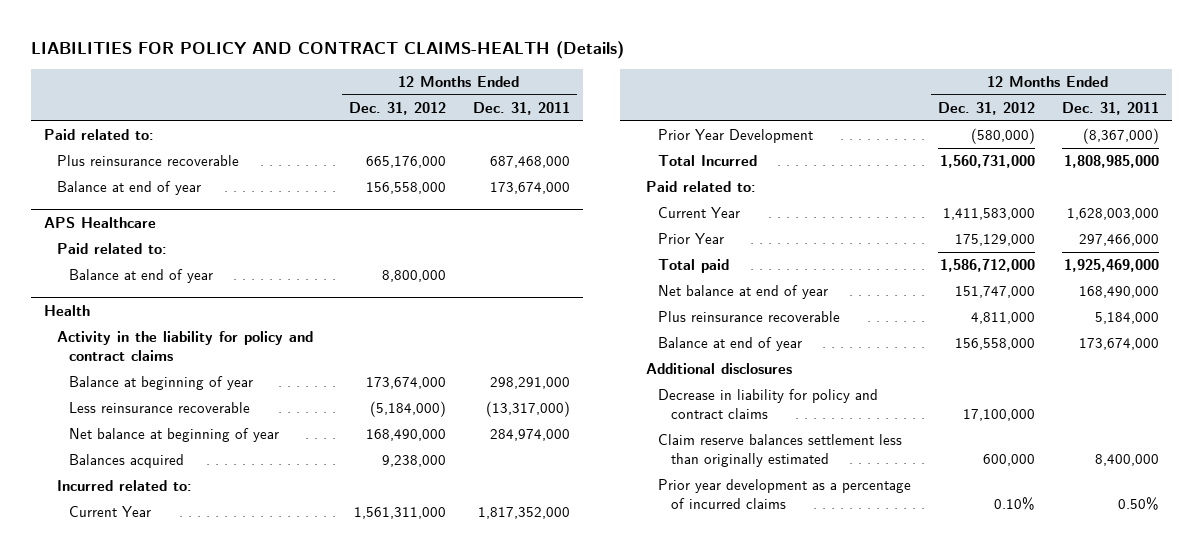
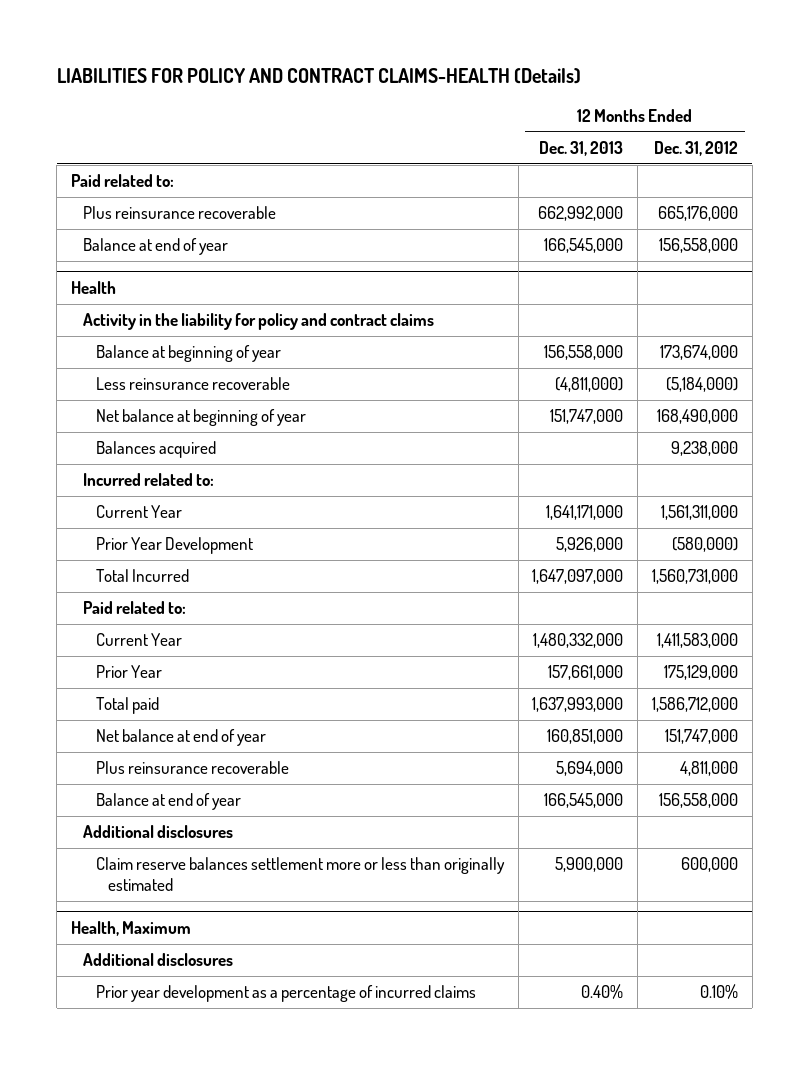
- | 12 Months Ended Dec. 31, 2012 | 12 Months Ended Dec. 31, 2011
+ | 12 Months Ended Dec. 31, 2013 | 12 Months Ended Dec. 31, 2012
- APS Healthcare
- Paid related to:
- Balance at end of year | 8,800,000 |
@ Health
- Decrease in liability for policy and contract claims | 17,100,000 |
- Claim reserve balances settlement less than originally estimated | 600,000 | 8,400,000
+ Claim reserve balances settlement more or less than originally estimated | 5,900,000 | 600,000
+ Health, Maximum
+ Additional disclosures

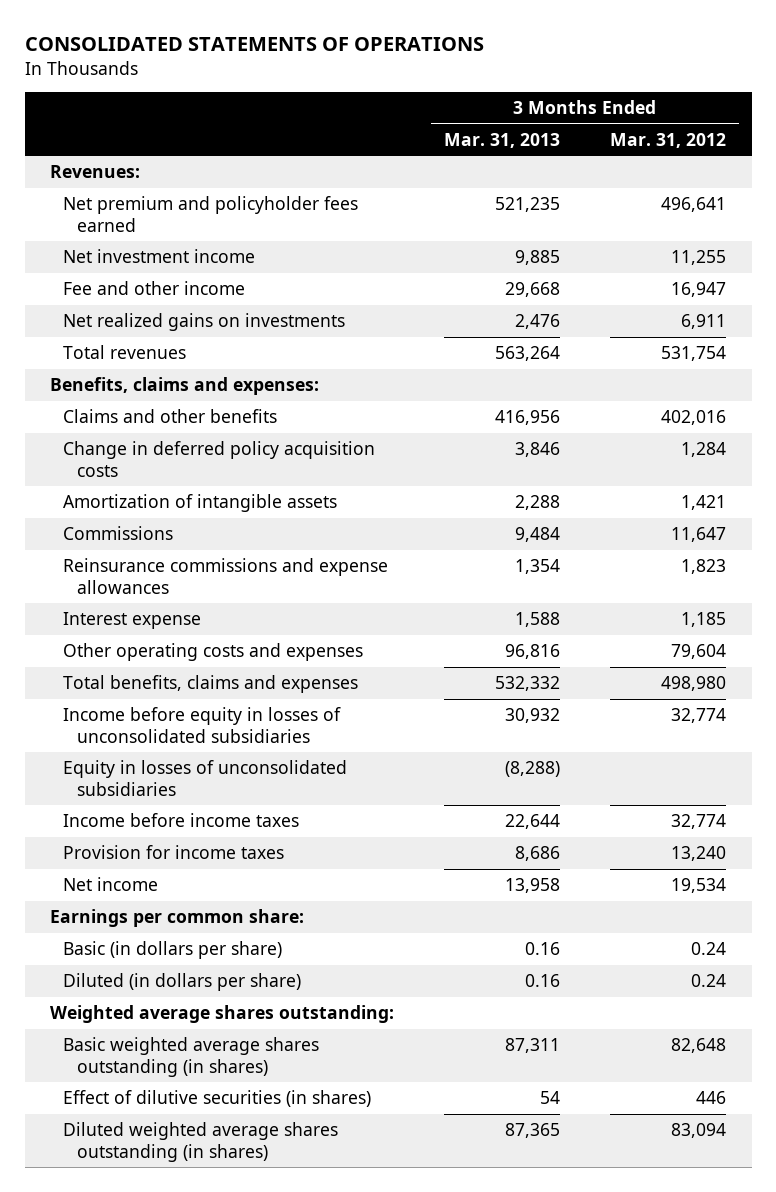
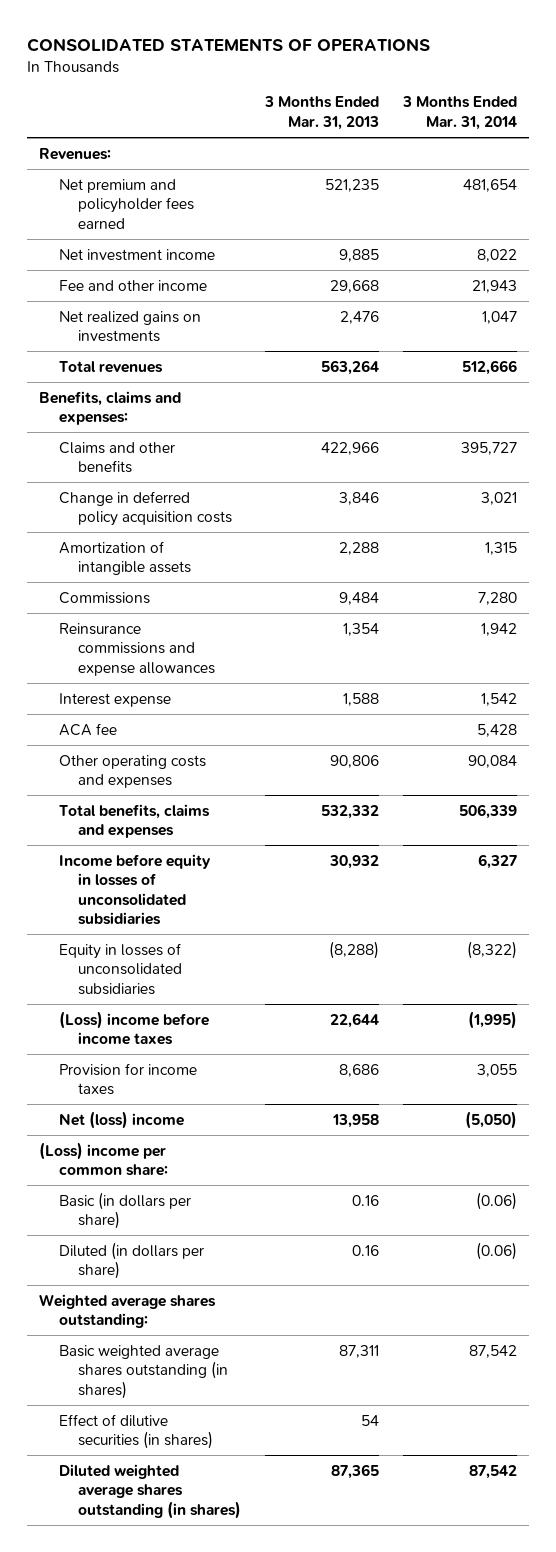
- | 3 Months Ended Mar. 31, 2013 | 3 Months Ended Mar. 31, 2012
+ | 3 Months Ended Mar. 31, 2013 | 3 Months Ended Mar. 31, 2014
- Claims and other benefits | 416,956 | 402,016
+ Claims and other benefits | 422,966 | 395,727
- Other operating costs and expenses | 96,816 | 79,604
+ ACA fee | | 5,428
+ Other operating costs and expenses | 90,806 | 90,084
- Income before income taxes | 22,644 | 32,774
+ (Loss) income before income taxes | 22,644 | (1,995)
- Net income | 13,958 | 19,534
- Earnings per common share:
+ Net (loss) income | 13,958 | (5,050)
+ (Loss) income per common share:

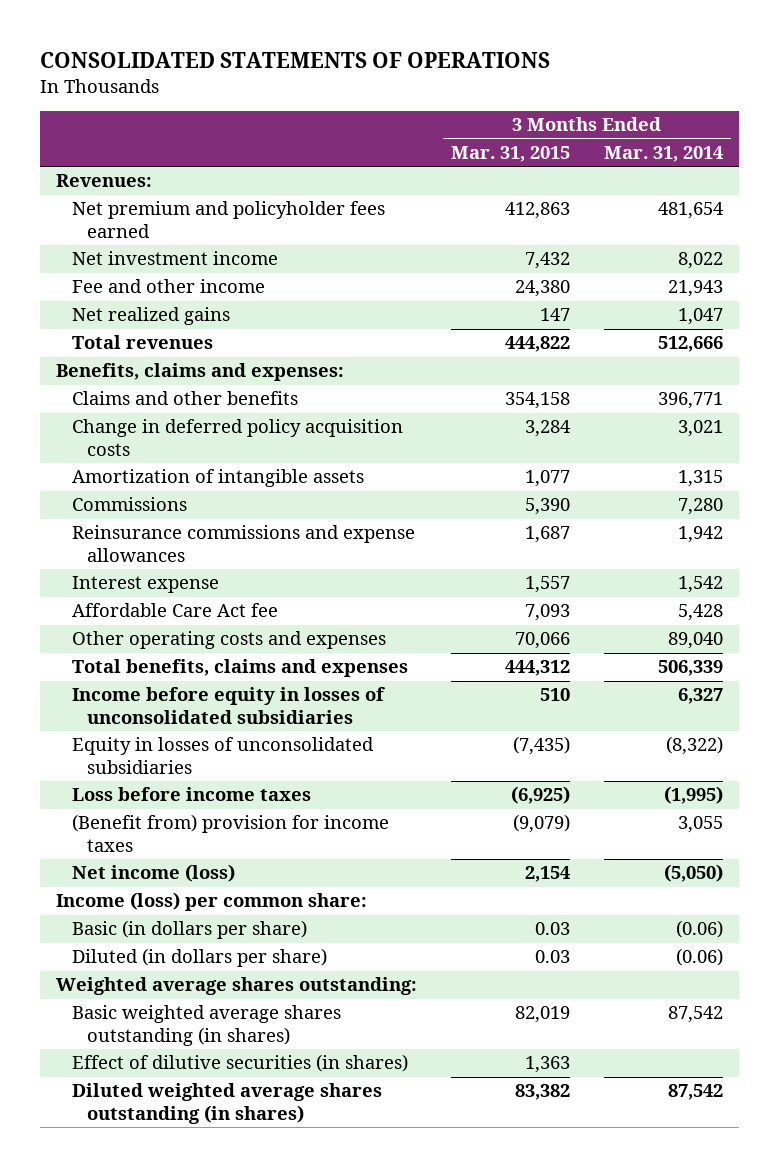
- | 3 Months Ended Mar. 31, 2013 | 3 Months Ended Mar. 31, 2014
+ | 3 Months Ended Mar. 31, 2015 | 3 Months Ended Mar. 31, 2014
- Net realized gains on investments | 2,476 | 1,047
+ Net realized gains | 147 | 1,047
- Claims and other benefits | 422,966 | 395,727
+ Claims and other benefits | 354,158 | 396,771
- ACA fee | | 5,428
- Other operating costs and expenses | 90,806 | 90,084
+ Affordable Care Act fee | 7,093 | 5,428
+ Other operating costs and expenses | 70,066 | 89,040
- (Loss) income before income taxes | 22,644 | (1,995)
- Provision for income taxes | 8,686 | 3,055
- Net (loss) income | 13,958 | (5,050)
- (Loss) income per common share:
+ Loss before income taxes | (6,925) | (1,995)
+ (Benefit from) provision for income taxes | (9,079) | 3,055
+ Net income (loss) | 2,154 | (5,050)
+ Income (loss) per common share:

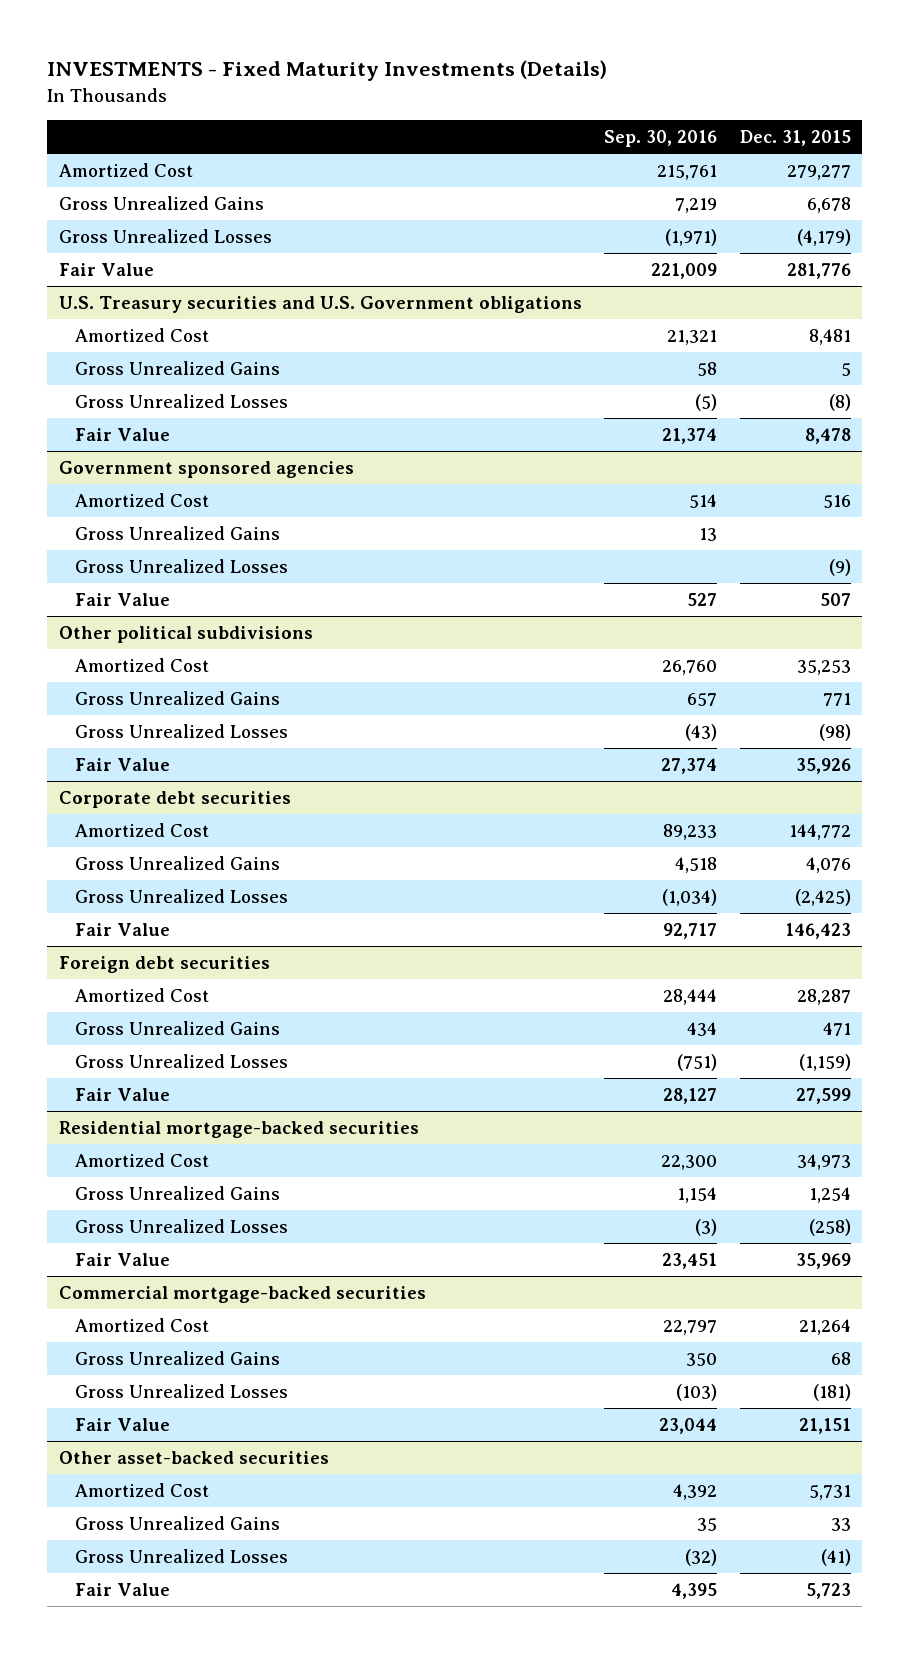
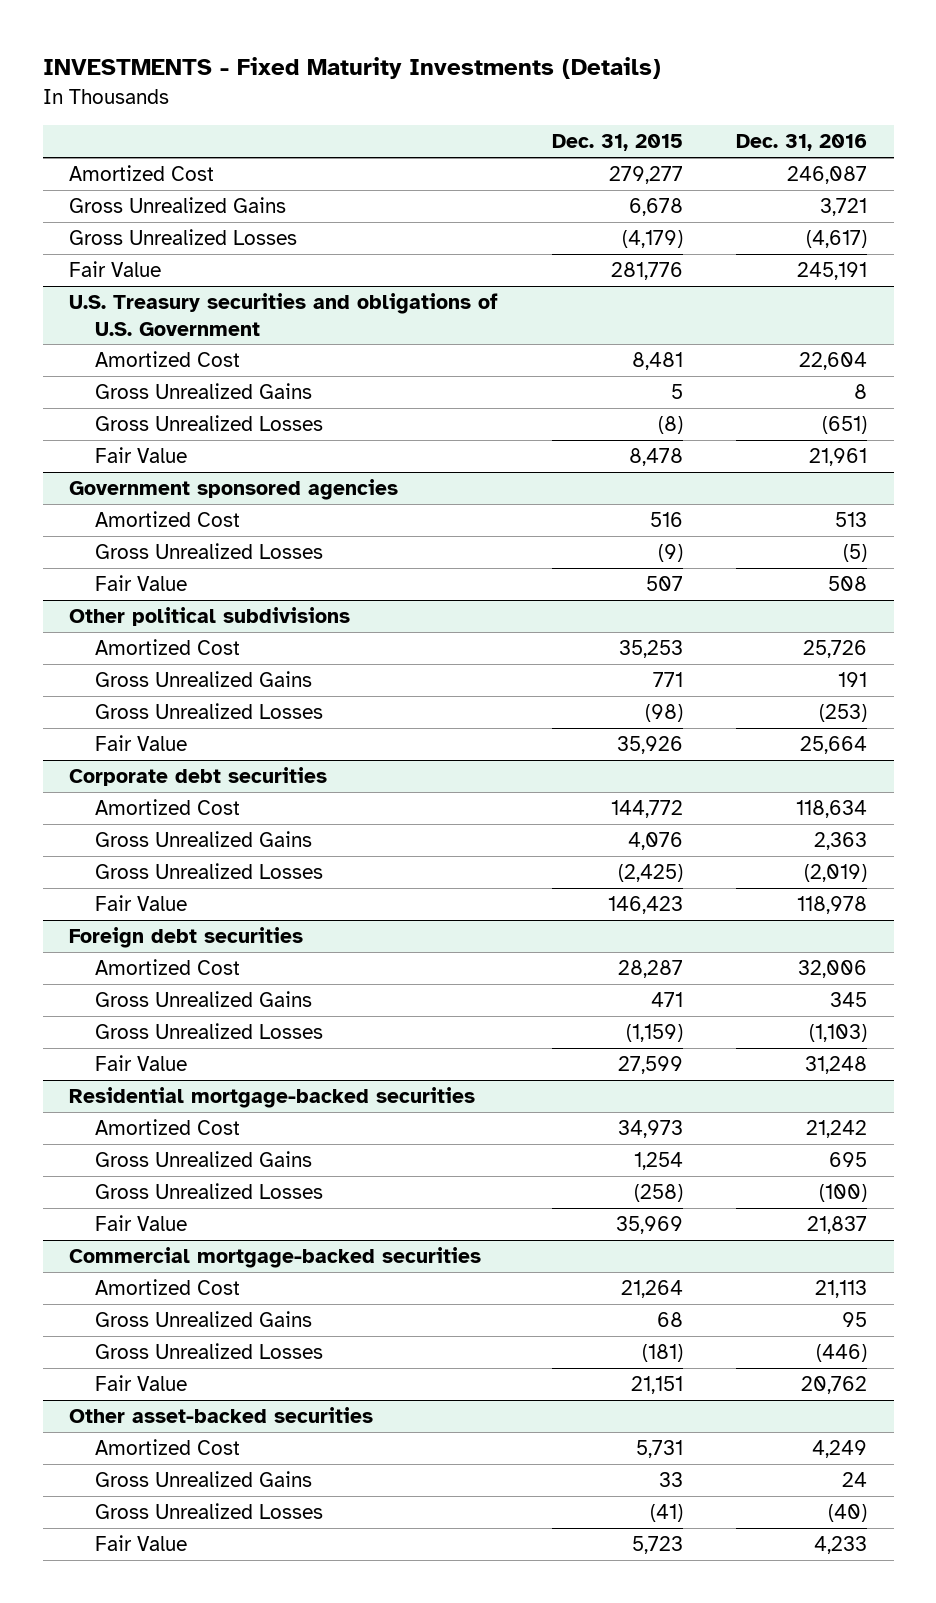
- | Sep. 30, 2016 | Dec. 31, 2015
+ | Dec. 31, 2015 | Dec. 31, 2016
- U.S. Treasury securities and U.S. Government obligations
+ U.S. Treasury securities and obligations of U.S. Government
@ Government sponsored agencies
- Gross Unrealized Gains | 13 |

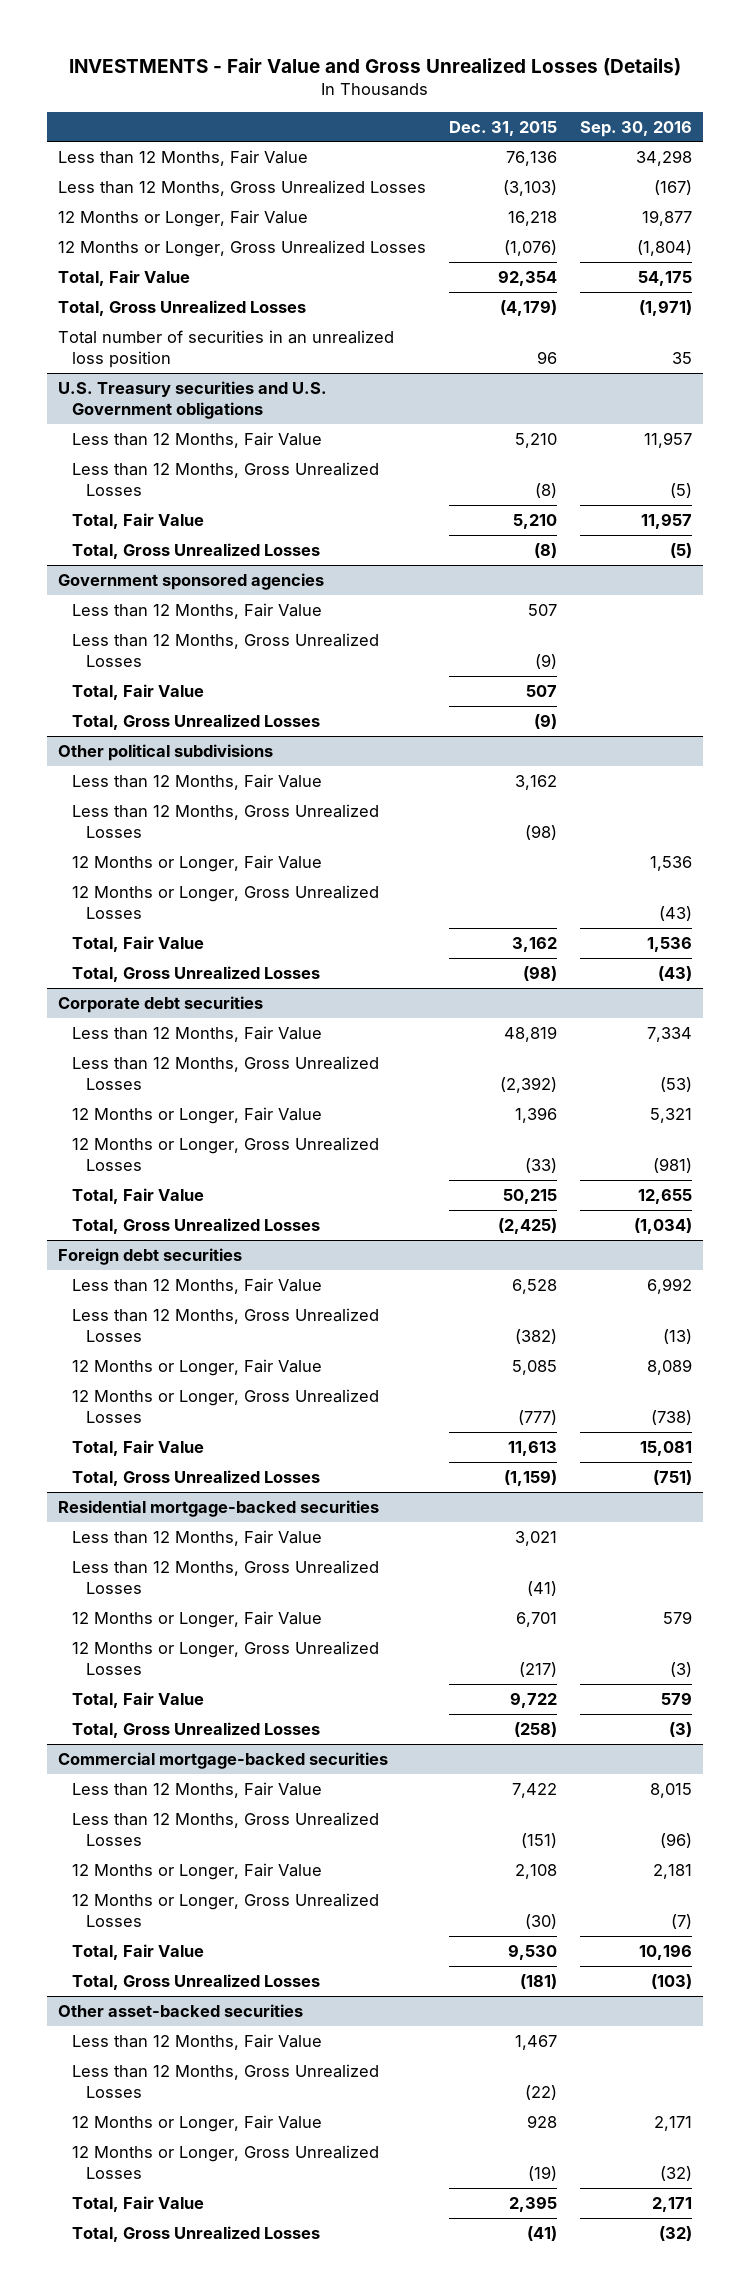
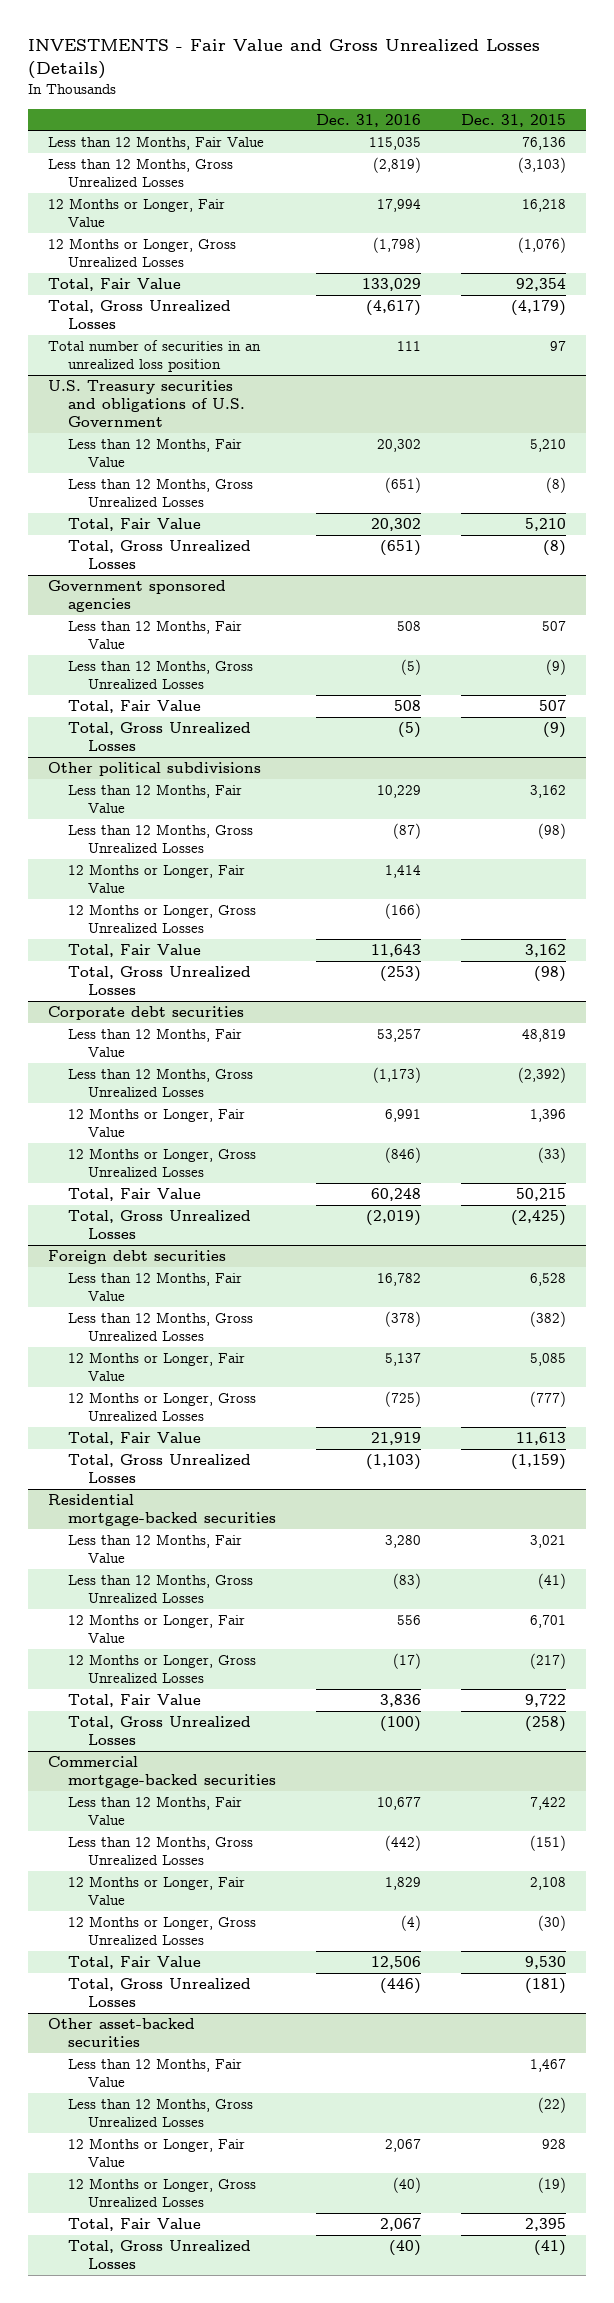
- | Dec. 31, 2015 | Sep. 30, 2016
+ | Dec. 31, 2016 | Dec. 31, 2015
- Total number of securities in an unrealized loss position | 96 | 35
- U.S. Treasury securities and U.S. Government obligations
+ Total number of securities in an unrealized loss position | 111 | 97
+ U.S. Treasury securities and obligations of U.S. Government

